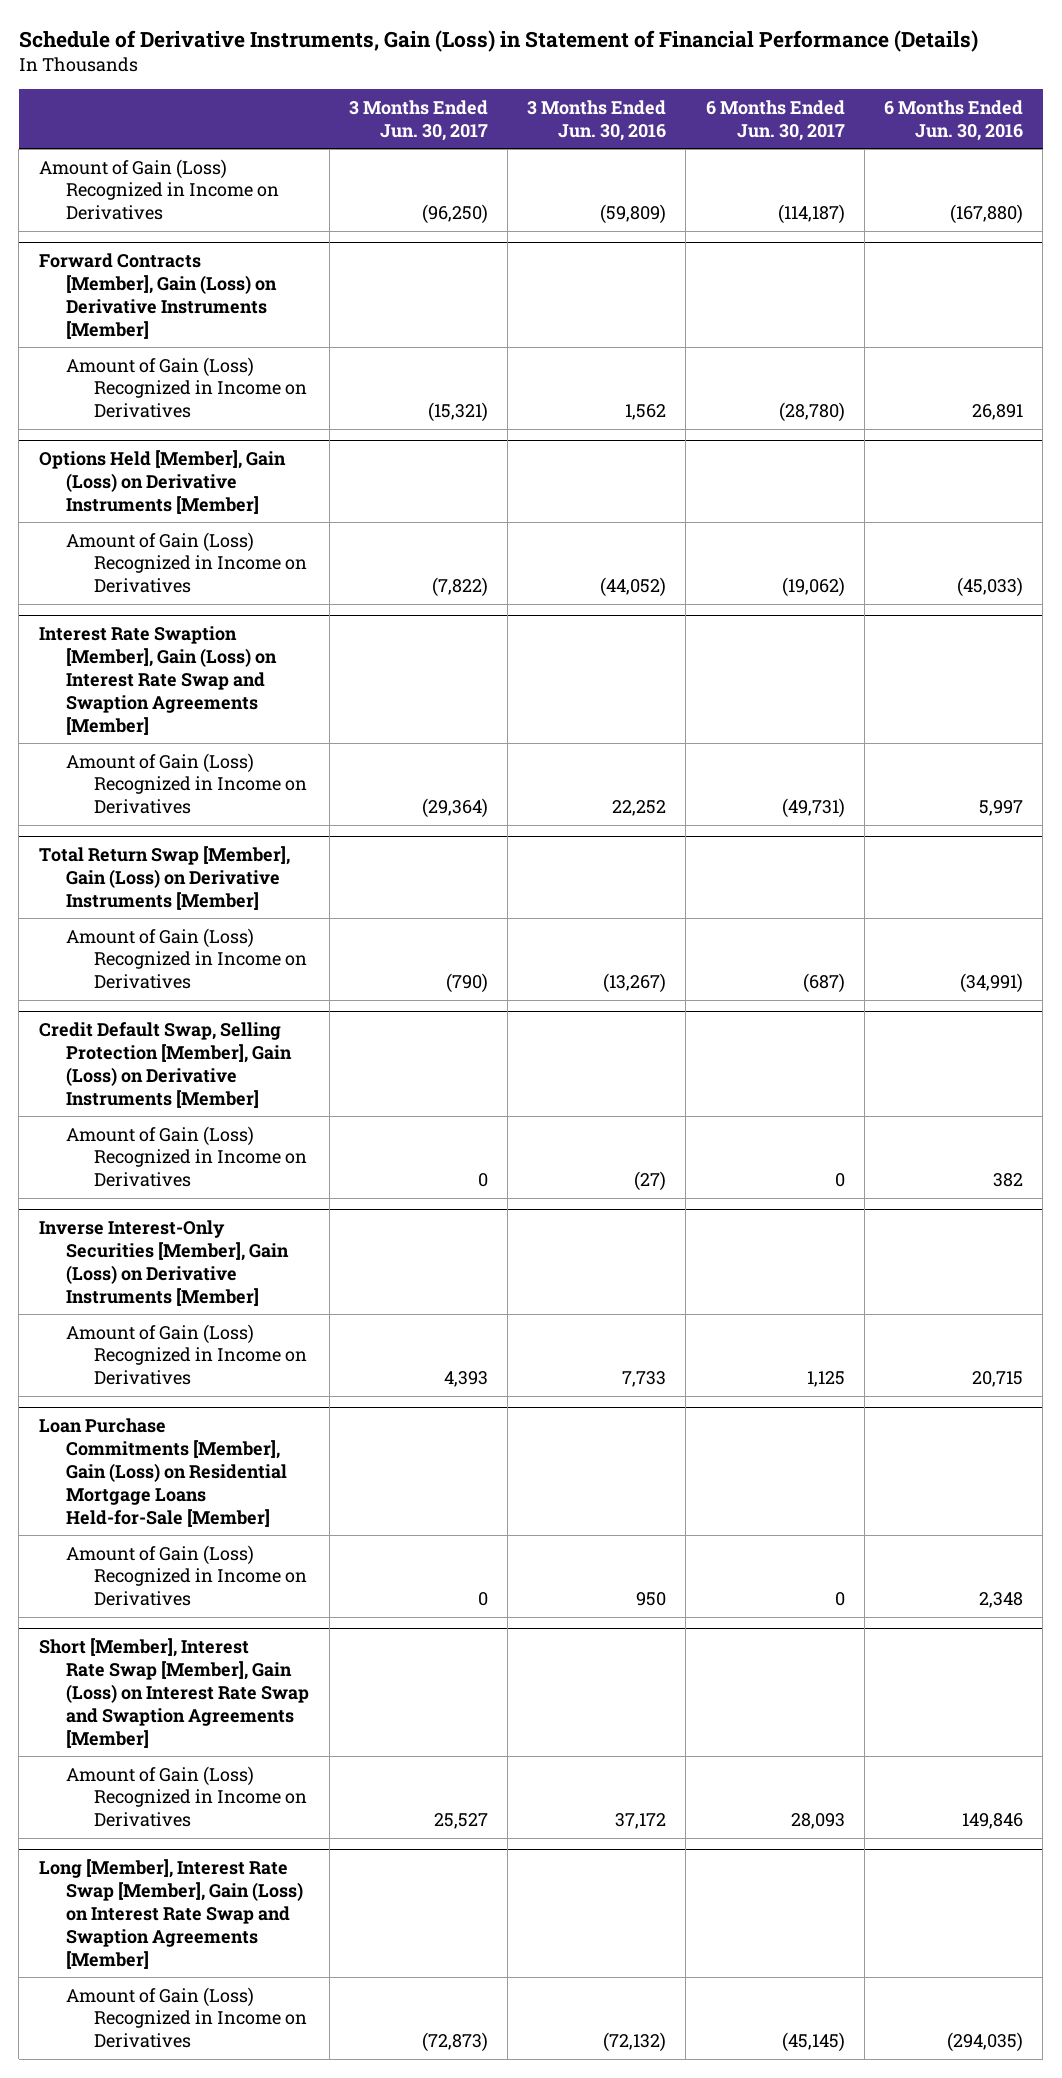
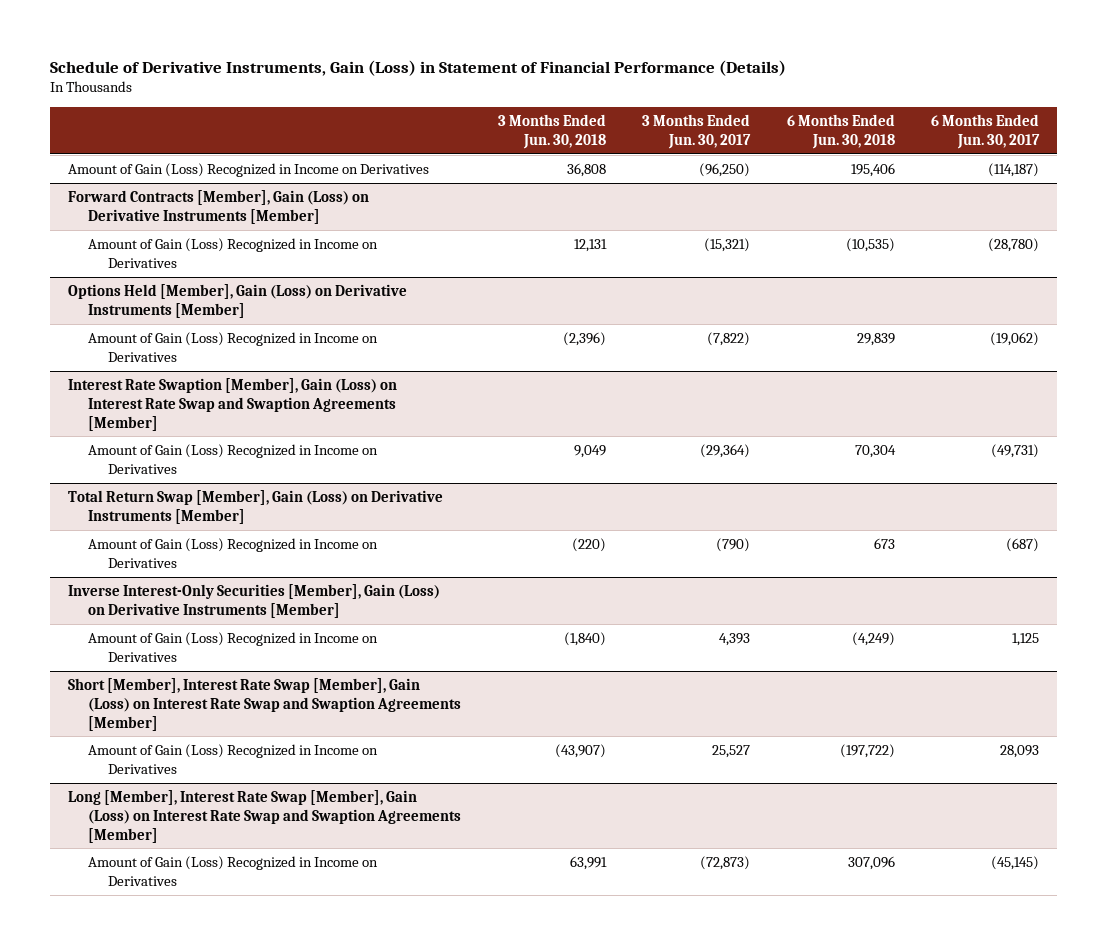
- | 3 Months Ended Jun. 30, 2017 | 3 Months Ended Jun. 30, 2016 | 6 Months Ended Jun. 30, 2017 | 6 Months Ended Jun. 30, 2016
+ | 3 Months Ended Jun. 30, 2018 | 3 Months Ended Jun. 30, 2017 | 6 Months Ended Jun. 30, 2018 | 6 Months Ended Jun. 30, 2017
- Credit Default Swap, Selling Protection [Member], Gain (Loss) on Derivative Instruments [Member]
- Amount of Gain (Loss) Recognized in Income on Derivatives | 0 | (27) | 0 | 382
- Loan Purchase Commitments [Member], Gain (Loss) on Residential Mortgage Loans Held-for-Sale [Member]
- Amount of Gain (Loss) Recognized in Income on Derivatives | 0 | 950 | 0 | 2,348

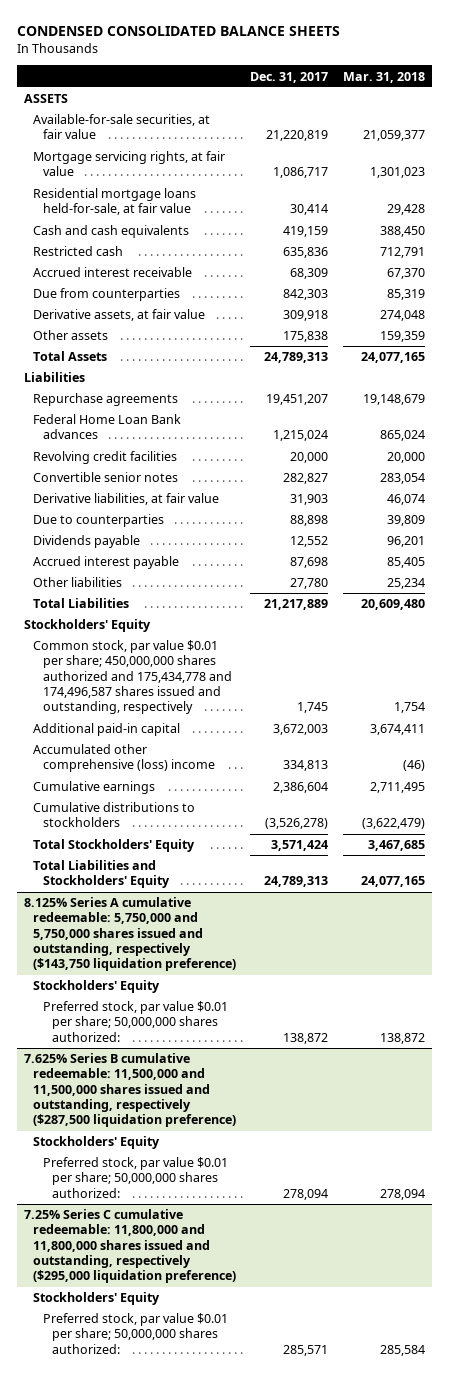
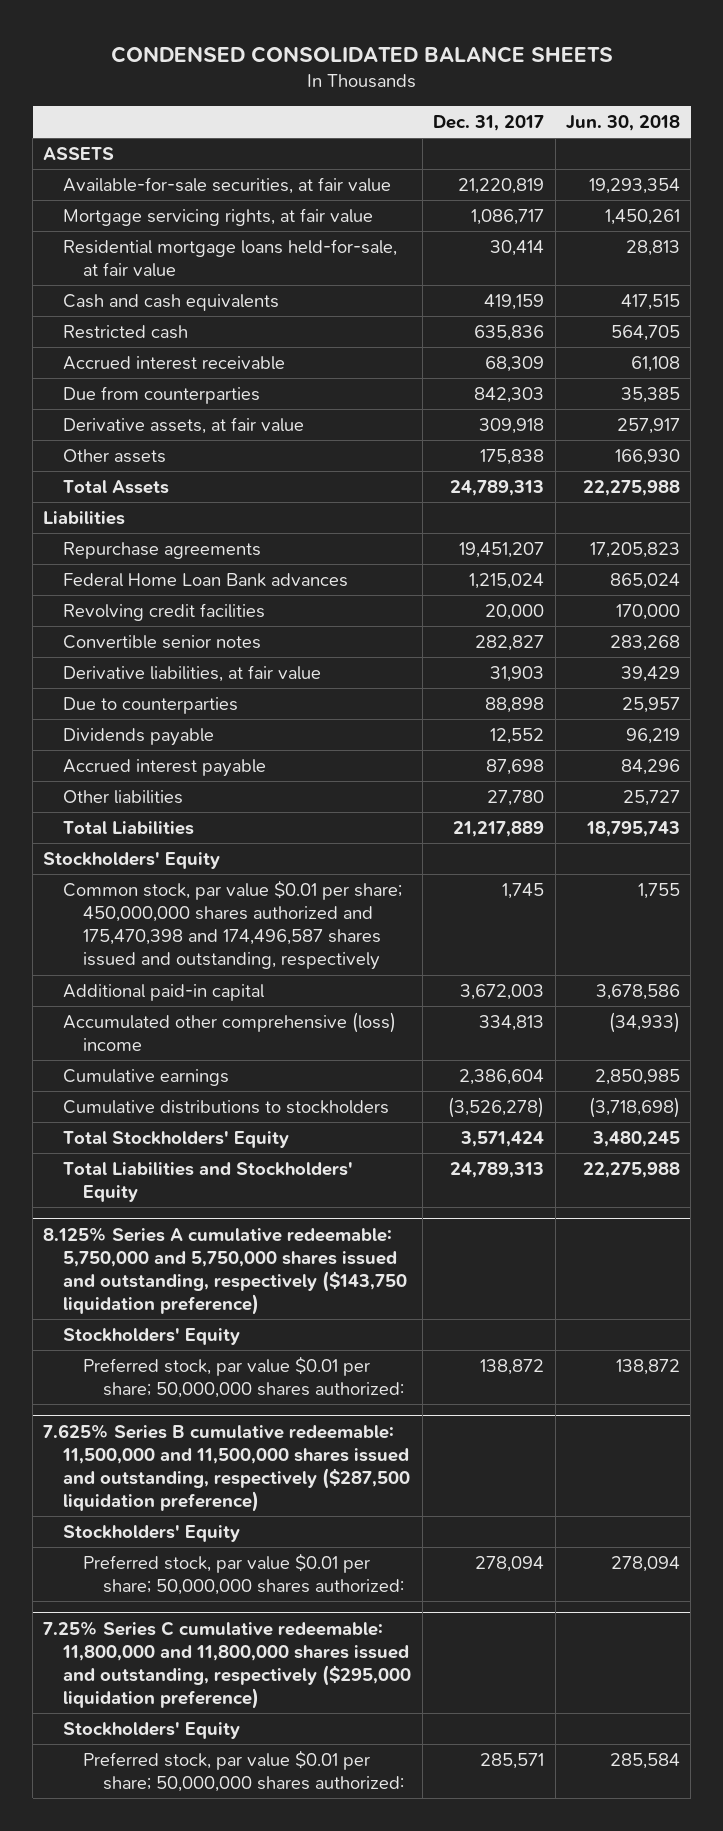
- | Dec. 31, 2017 | Mar. 31, 2018
+ | Dec. 31, 2017 | Jun. 30, 2018
- Common stock, par value $0.01 per share; 450,000,000 shares authorized and 175,434,778 and 174,496,587 shares issued and outstanding, respectively | 1,745 | 1,754
+ Common stock, par value $0.01 per share; 450,000,000 shares authorized and 175,470,398 and 174,496,587 shares issued and outstanding, respectively | 1,745 | 1,755

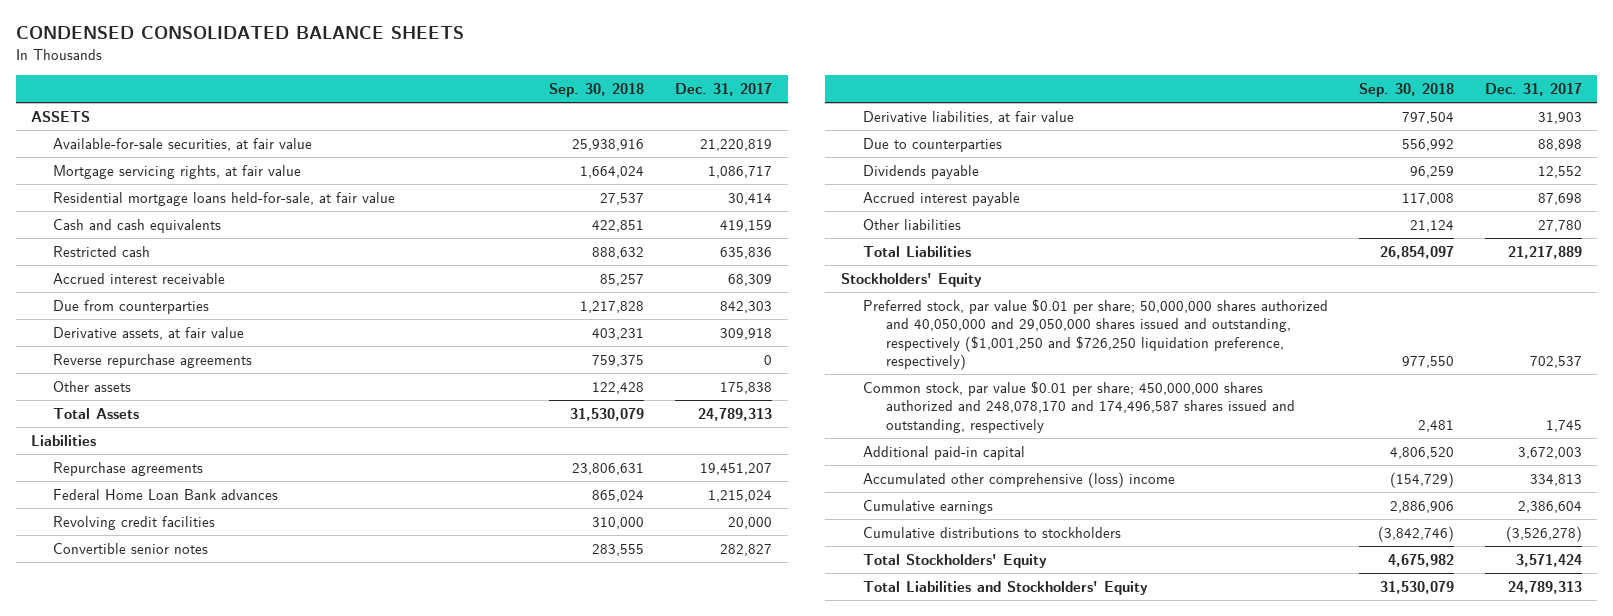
- | Dec. 31, 2017 | Jun. 30, 2018
+ | Sep. 30, 2018 | Dec. 31, 2017
+ Reverse repurchase agreements | 759,375 | 0
- Common stock, par value $0.01 per share; 450,000,000 shares authorized and 175,470,398 and 174,496,587 shares issued and outstanding, respectively | 1,745 | 1,755
+ Preferred stock, par value $0.01 per share; 50,000,000 shares authorized and 40,050,000 and 29,050,000 shares issued and outstanding, respectively ($1,001,250 and $726,250 liquidation preference, respectively) | 977,550 | 702,537
+ Common stock, par value $0.01 per share; 450,000,000 shares authorized and 248,078,170 and 174,496,587 shares issued and outstanding, respectively | 2,481 | 1,745
- 8.125% Series A cumulative redeemable: 5,750,000 and 5,750,000 shares issued and outstanding, respectively ($143,750 liquidation preference)
- Stockholders' Equity
- Preferred stock, par value $0.01 per share; 50,000,000 shares authorized: | 138,872 | 138,872
- 7.625% Series B cumulative redeemable: 11,500,000 and 11,500,000 shares issued and outstanding, respectively ($287,500 liquidation preference)
- Stockholders' Equity
- Preferred stock, par value $0.01 per share; 50,000,000 shares authorized: | 278,094 | 278,094
- 7.25% Series C cumulative redeemable: 11,800,000 and 11,800,000 shares issued and outstanding, respectively ($295,000 liquidation preference)
- Stockholders' Equity
- Preferred stock, par value $0.01 per share; 50,000,000 shares authorized: | 285,571 | 285,584

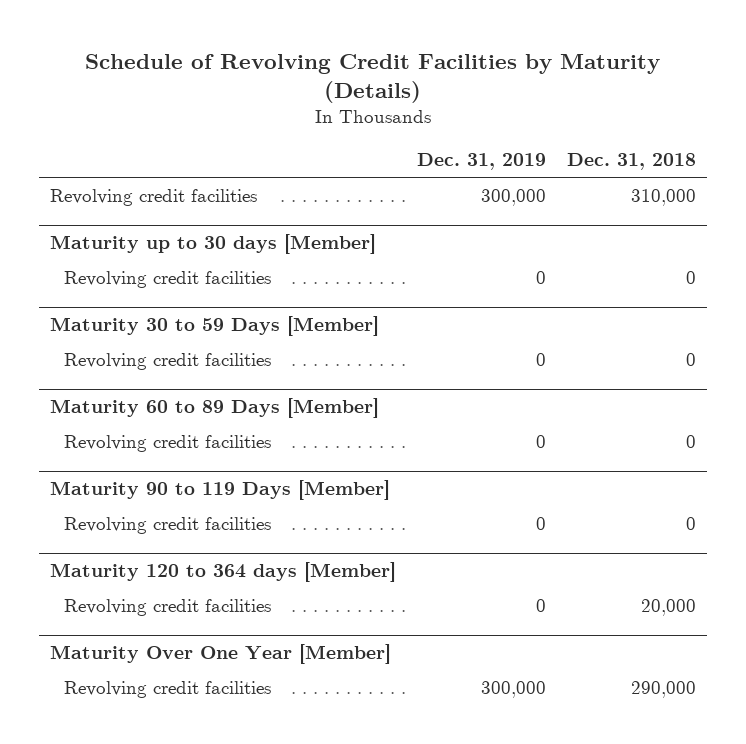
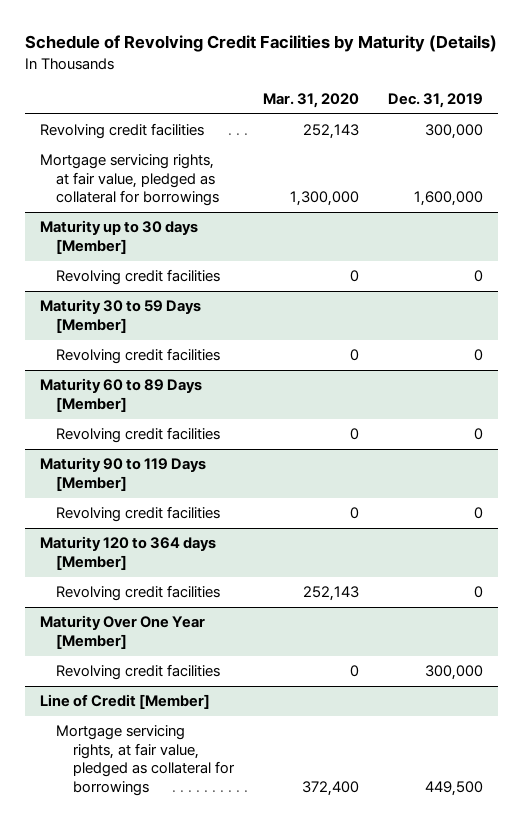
- | Dec. 31, 2019 | Dec. 31, 2018
+ | Mar. 31, 2020 | Dec. 31, 2019
+ Mortgage servicing rights, at fair value, pledged as collateral for borrowings | 1,300,000 | 1,600,000
+ Line of Credit [Member]
+ Mortgage servicing rights, at fair value, pledged as collateral for borrowings | 372,400 | 449,500

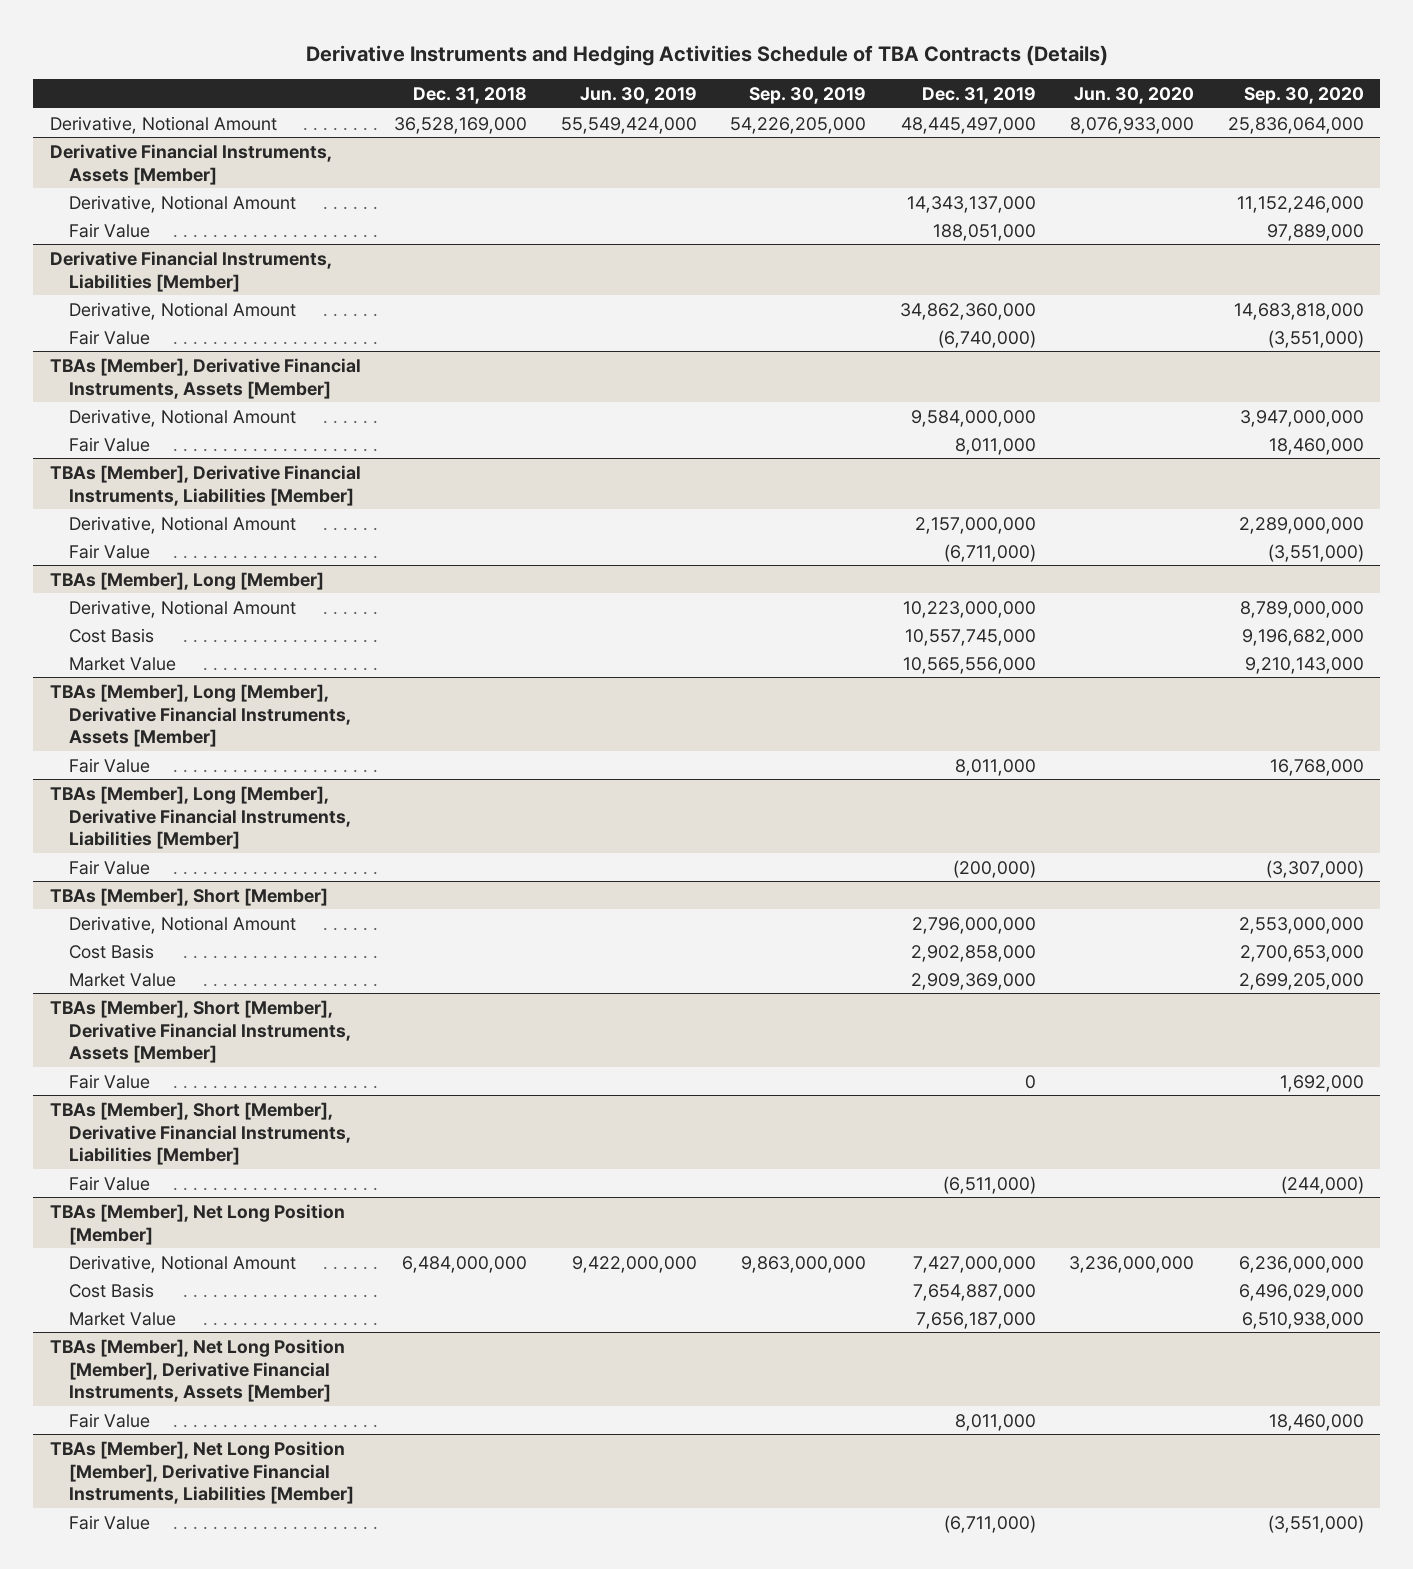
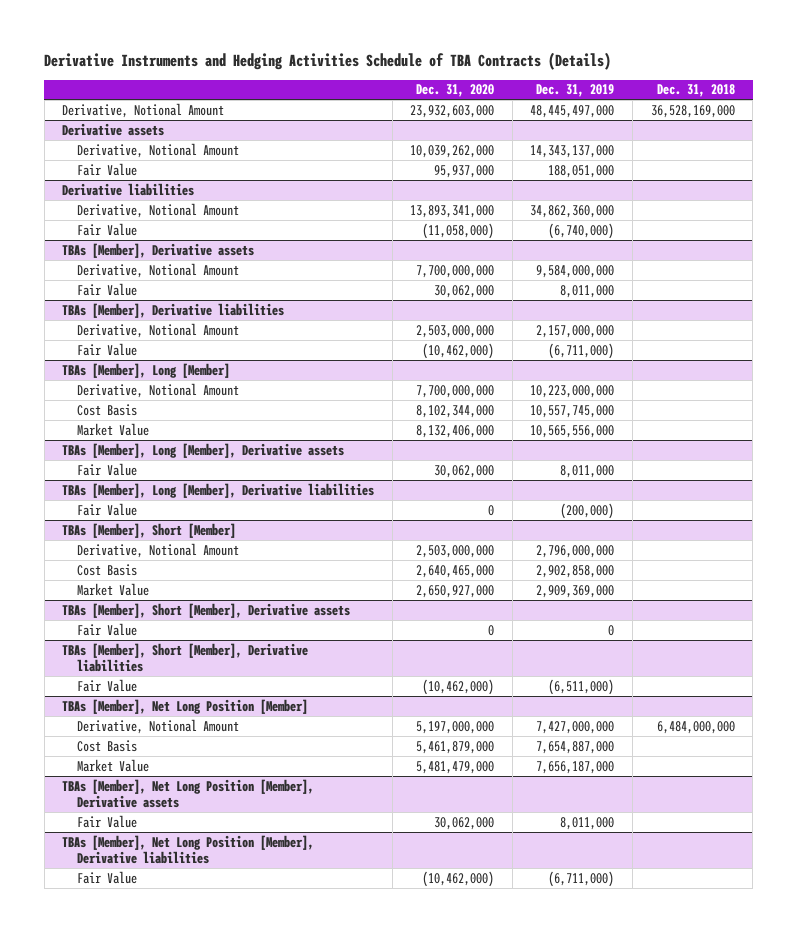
- | Dec. 31, 2018 | Jun. 30, 2019 | Sep. 30, 2019 | Dec. 31, 2019 | Jun. 30, 2020 | Sep. 30, 2020
+ | Dec. 31, 2020 | Dec. 31, 2019 | Dec. 31, 2018
- Derivative Financial Instruments, Assets [Member]
+ Derivative assets
- Derivative Financial Instruments, Liabilities [Member]
+ Derivative liabilities
- TBAs [Member], Derivative Financial Instruments, Assets [Member]
+ TBAs [Member], Derivative assets
- TBAs [Member], Derivative Financial Instruments, Liabilities [Member]
+ TBAs [Member], Derivative liabilities
- TBAs [Member], Long [Member], Derivative Financial Instruments, Assets [Member]
+ TBAs [Member], Long [Member], Derivative assets
- TBAs [Member], Long [Member], Derivative Financial Instruments, Liabilities [Member]
+ TBAs [Member], Long [Member], Derivative liabilities
- TBAs [Member], Short [Member], Derivative Financial Instruments, Assets [Member]
+ TBAs [Member], Short [Member], Derivative assets
- TBAs [Member], Short [Member], Derivative Financial Instruments, Liabilities [Member]
+ TBAs [Member], Short [Member], Derivative liabilities
- TBAs [Member], Net Long Position [Member], Derivative Financial Instruments, Assets [Member]
+ TBAs [Member], Net Long Position [Member], Derivative assets
- TBAs [Member], Net Long Position [Member], Derivative Financial Instruments, Liabilities [Member]
+ TBAs [Member], Net Long Position [Member], Derivative liabilities

